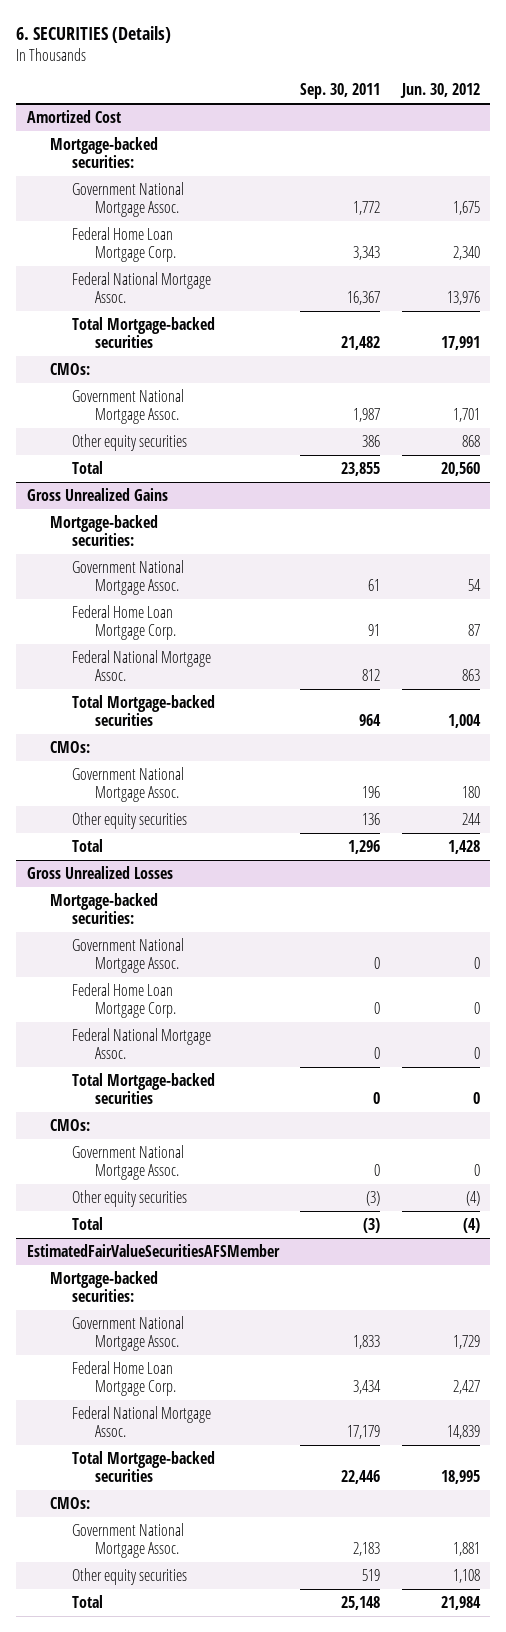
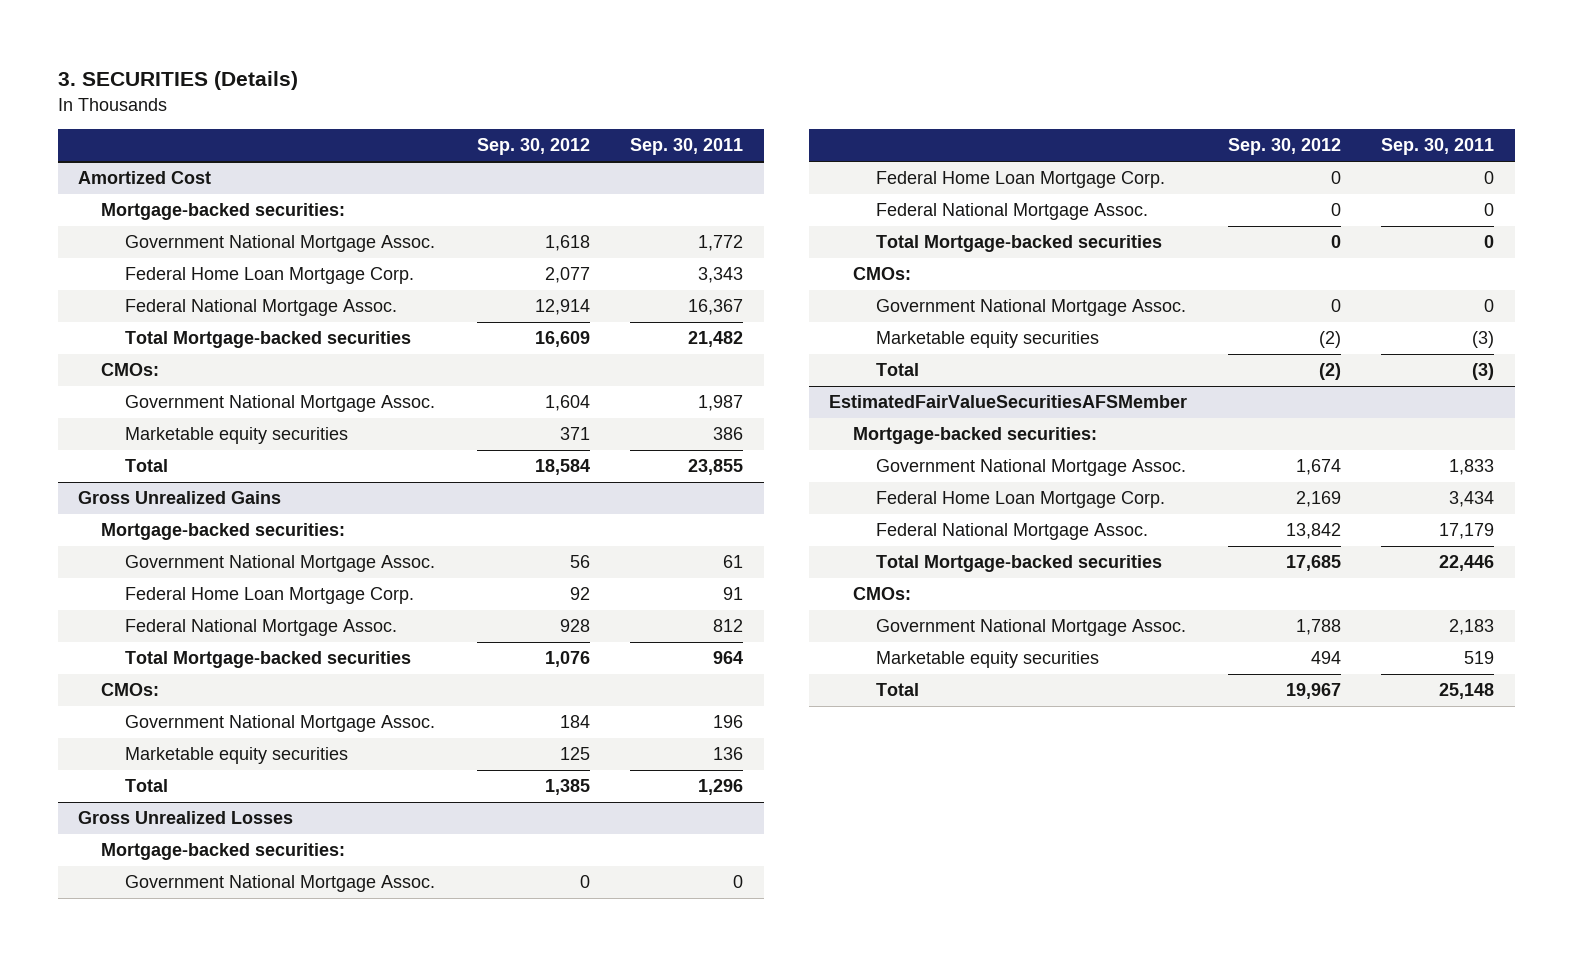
- 6. SECURITIES (Details)
+ 3. SECURITIES (Details)
- | Sep. 30, 2011 | Jun. 30, 2012
+ | Sep. 30, 2012 | Sep. 30, 2011
@ Amortized Cost
- Other equity securities | 386 | 868
+ Marketable equity securities | 371 | 386
@ Gross Unrealized Gains
- Other equity securities | 136 | 244
+ Marketable equity securities | 125 | 136
@ Gross Unrealized Losses
- Other equity securities | (3) | (4)
+ Marketable equity securities | (2) | (3)
@ EstimatedFairValueSecuritiesAFSMember
- Other equity securities | 519 | 1,108
+ Marketable equity securities | 494 | 519

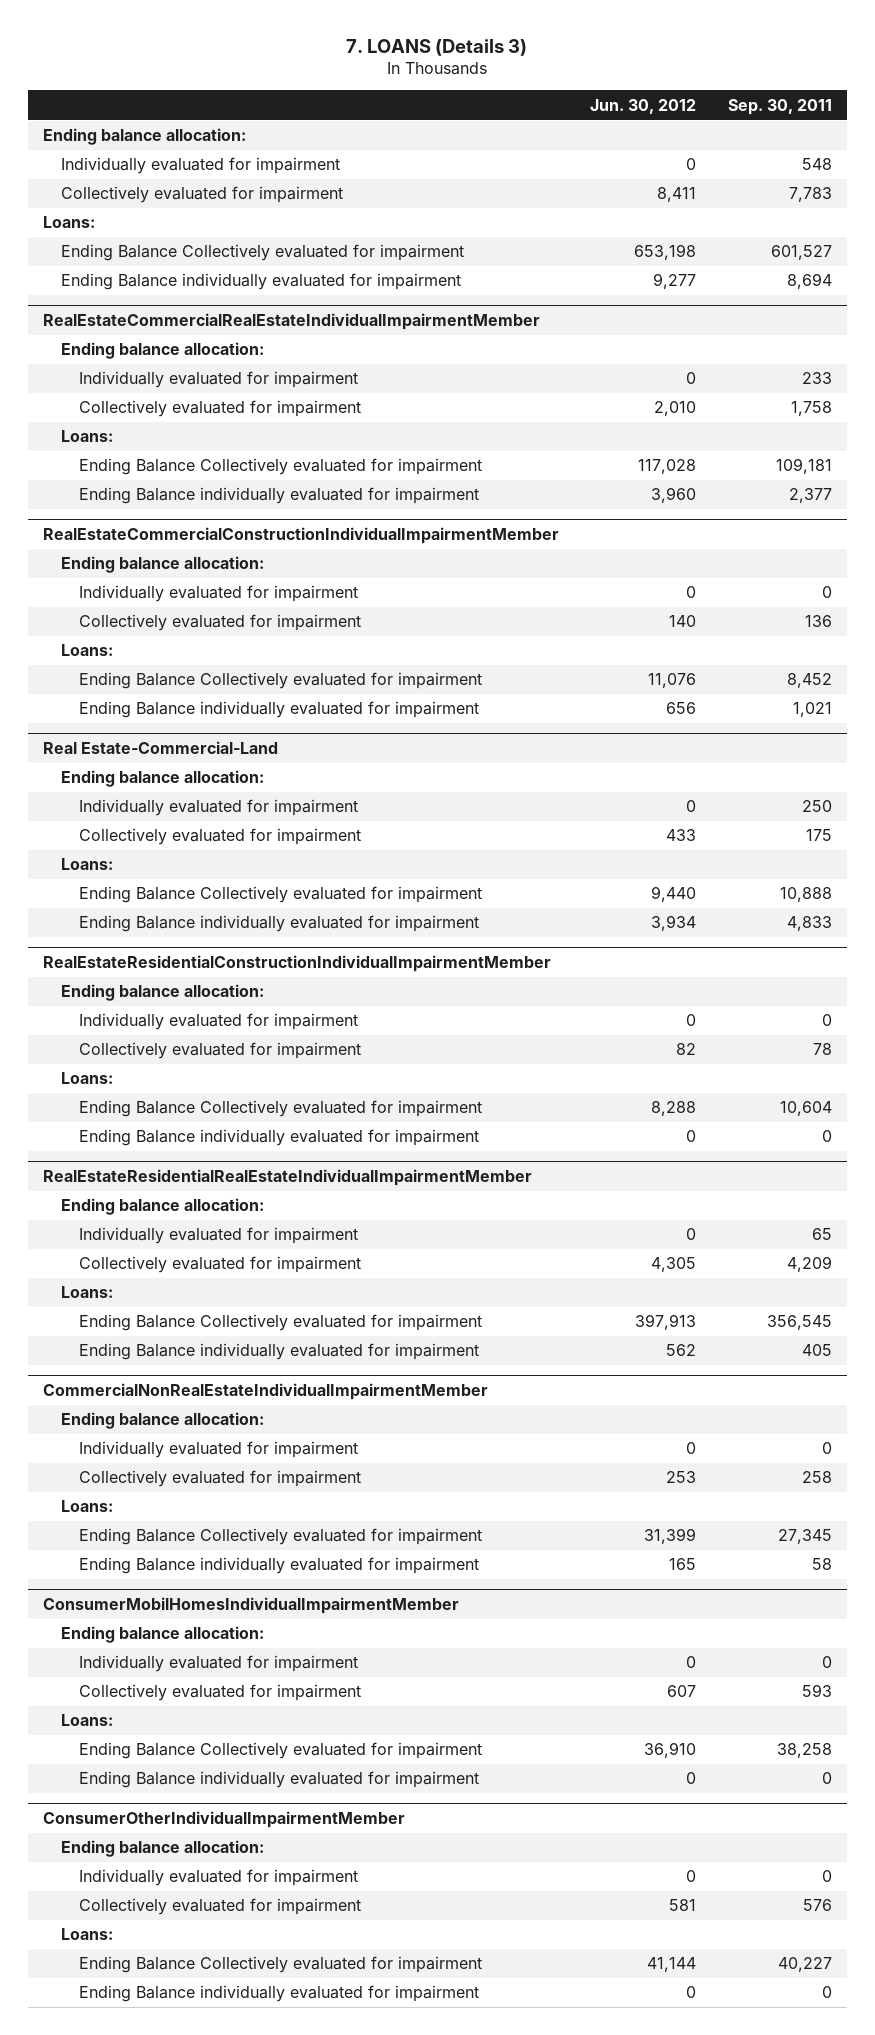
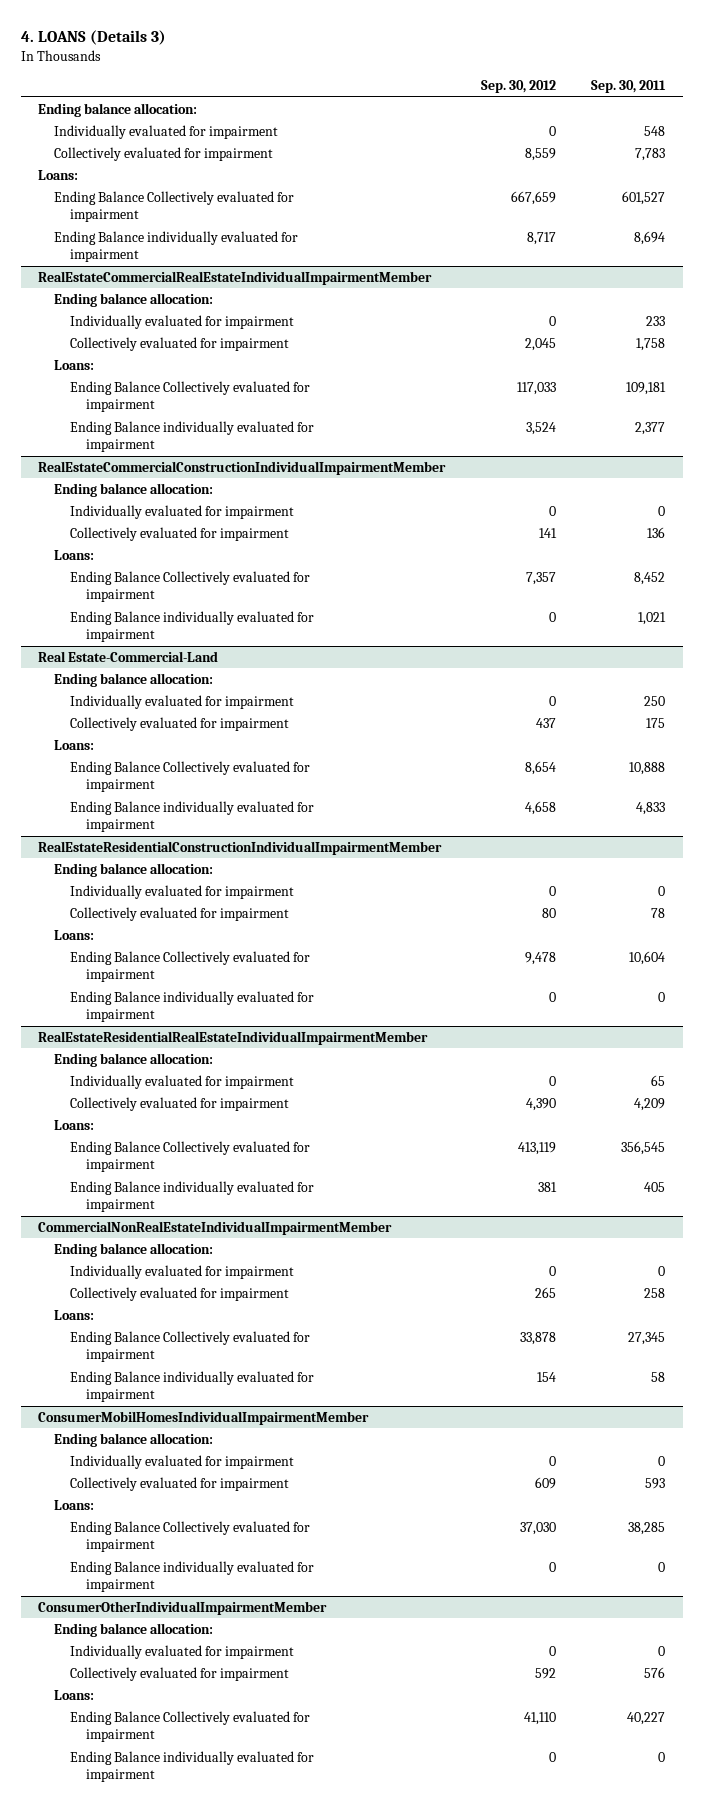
- 7. LOANS (Details 3)
+ 4. LOANS (Details 3)
- | Jun. 30, 2012 | Sep. 30, 2011
+ | Sep. 30, 2012 | Sep. 30, 2011
@ ConsumerMobilHomesIndividualImpairmentMember
- Ending Balance Collectively evaluated for impairment | 36,910 | 38,258
+ Ending Balance Collectively evaluated for impairment | 37,030 | 38,285

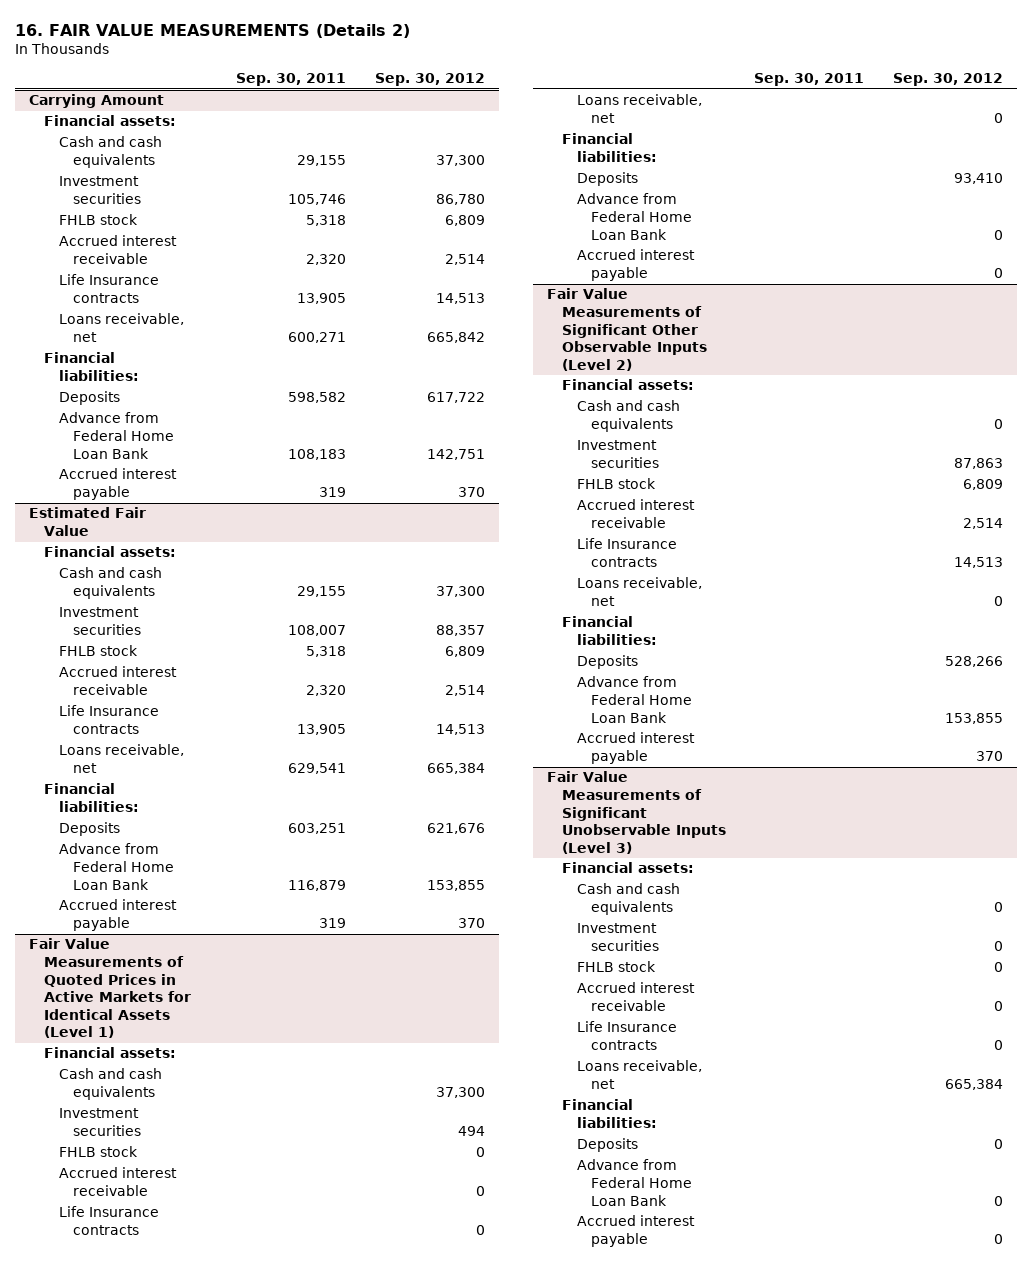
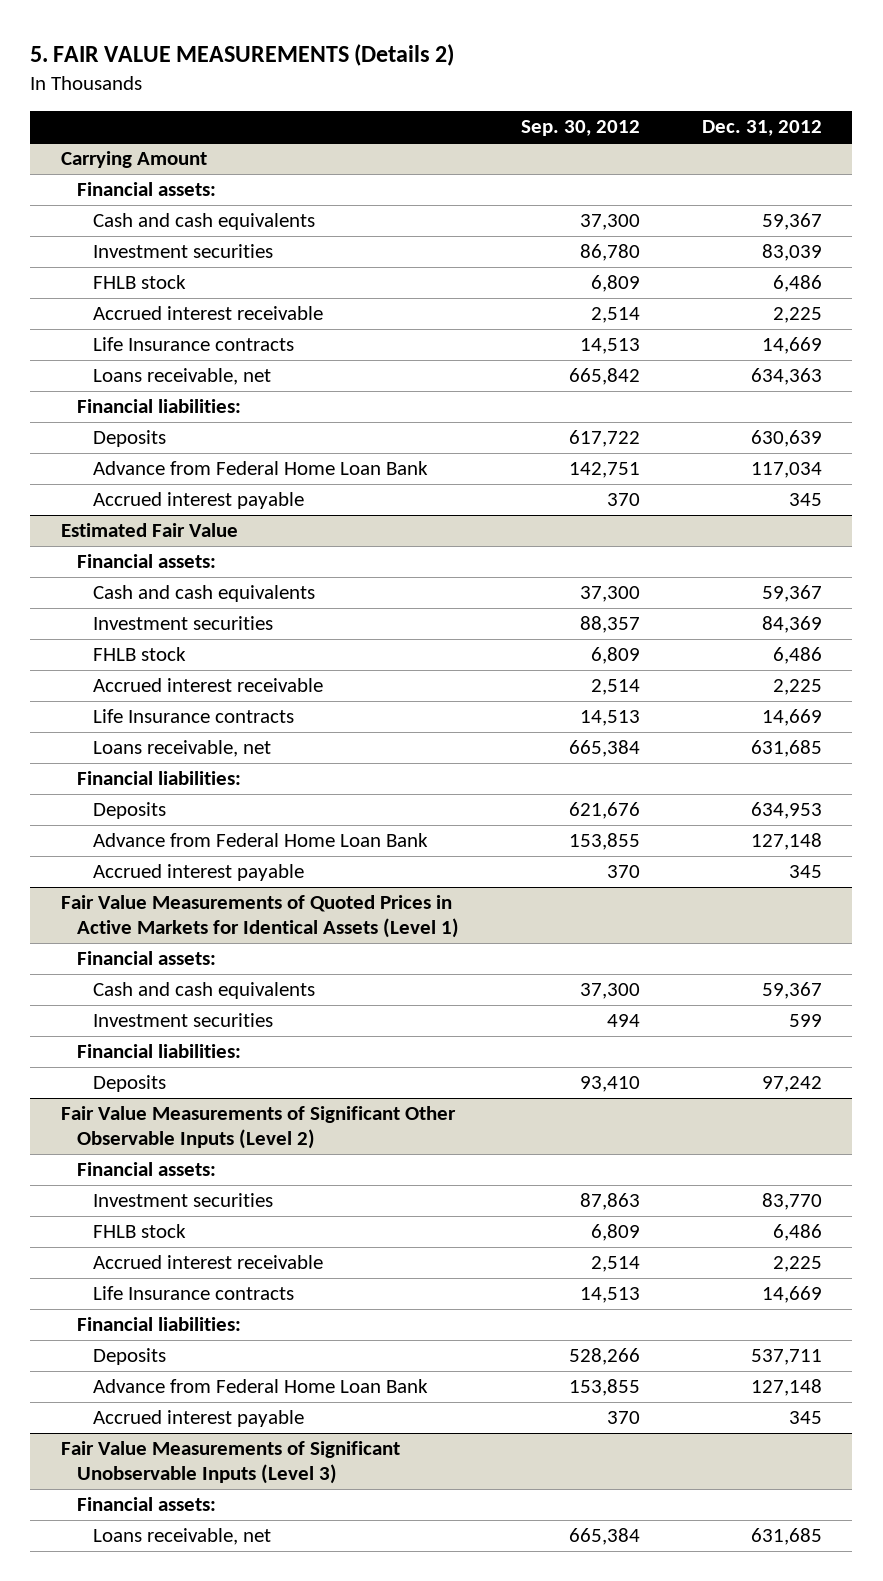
- 16. FAIR VALUE MEASUREMENTS (Details 2)
+ 5. FAIR VALUE MEASUREMENTS (Details 2)
- | Sep. 30, 2011 | Sep. 30, 2012
+ | Sep. 30, 2012 | Dec. 31, 2012
@ Fair Value Measurements of Quoted Prices in Active Markets for Identical Assets (Level 1)
- FHLB stock | | 0
- Accrued interest receivable | | 0
- Life Insurance contracts | | 0
- Loans receivable, net | | 0
- Advance from Federal Home Loan Bank | | 0
- Accrued interest payable | | 0
@ Fair Value Measurements of Significant Other Observable Inputs (Level 2)
- Cash and cash equivalents | | 0
- Loans receivable, net | | 0
@ Fair Value Measurements of Significant Unobservable Inputs (Level 3)
- Cash and cash equivalents | | 0
- Investment securities | | 0
- FHLB stock | | 0
- Accrued interest receivable | | 0
- Life Insurance contracts | | 0
- Financial liabilities:
- Deposits | | 0
- Advance from Federal Home Loan Bank | | 0
- Accrued interest payable | | 0

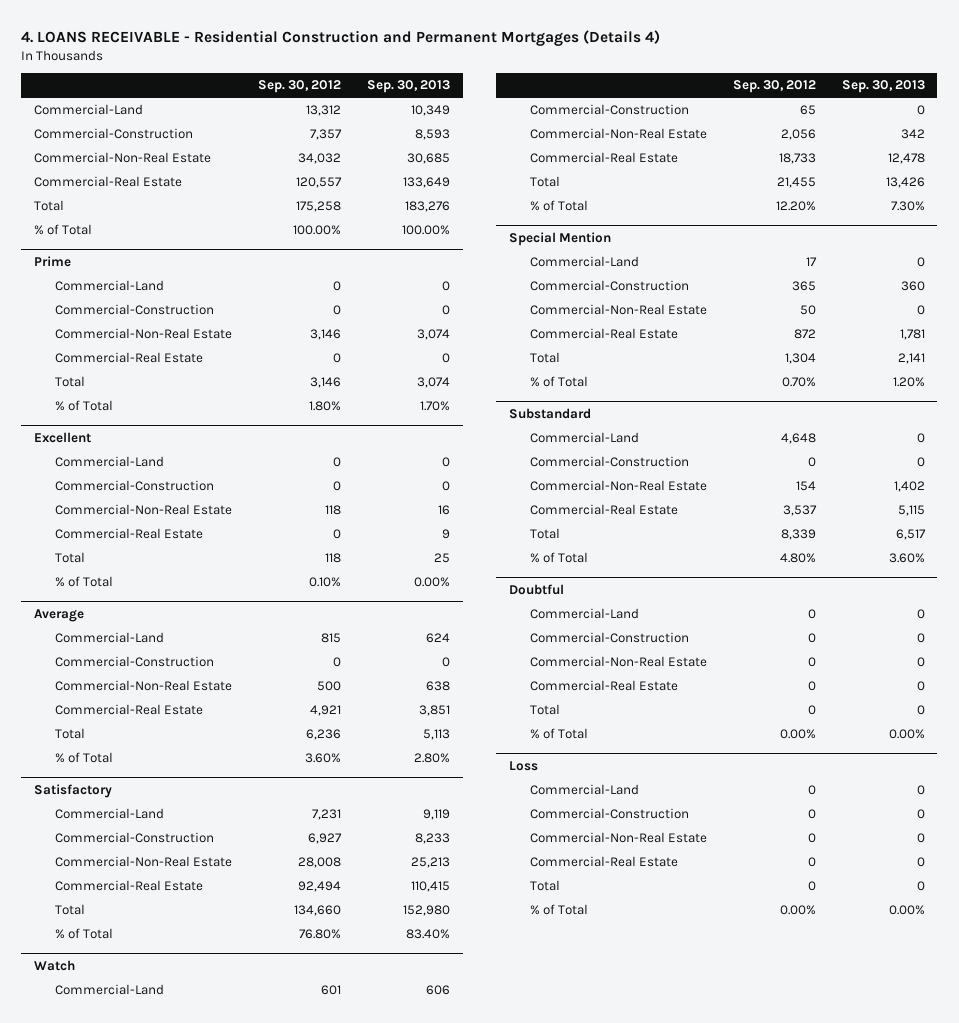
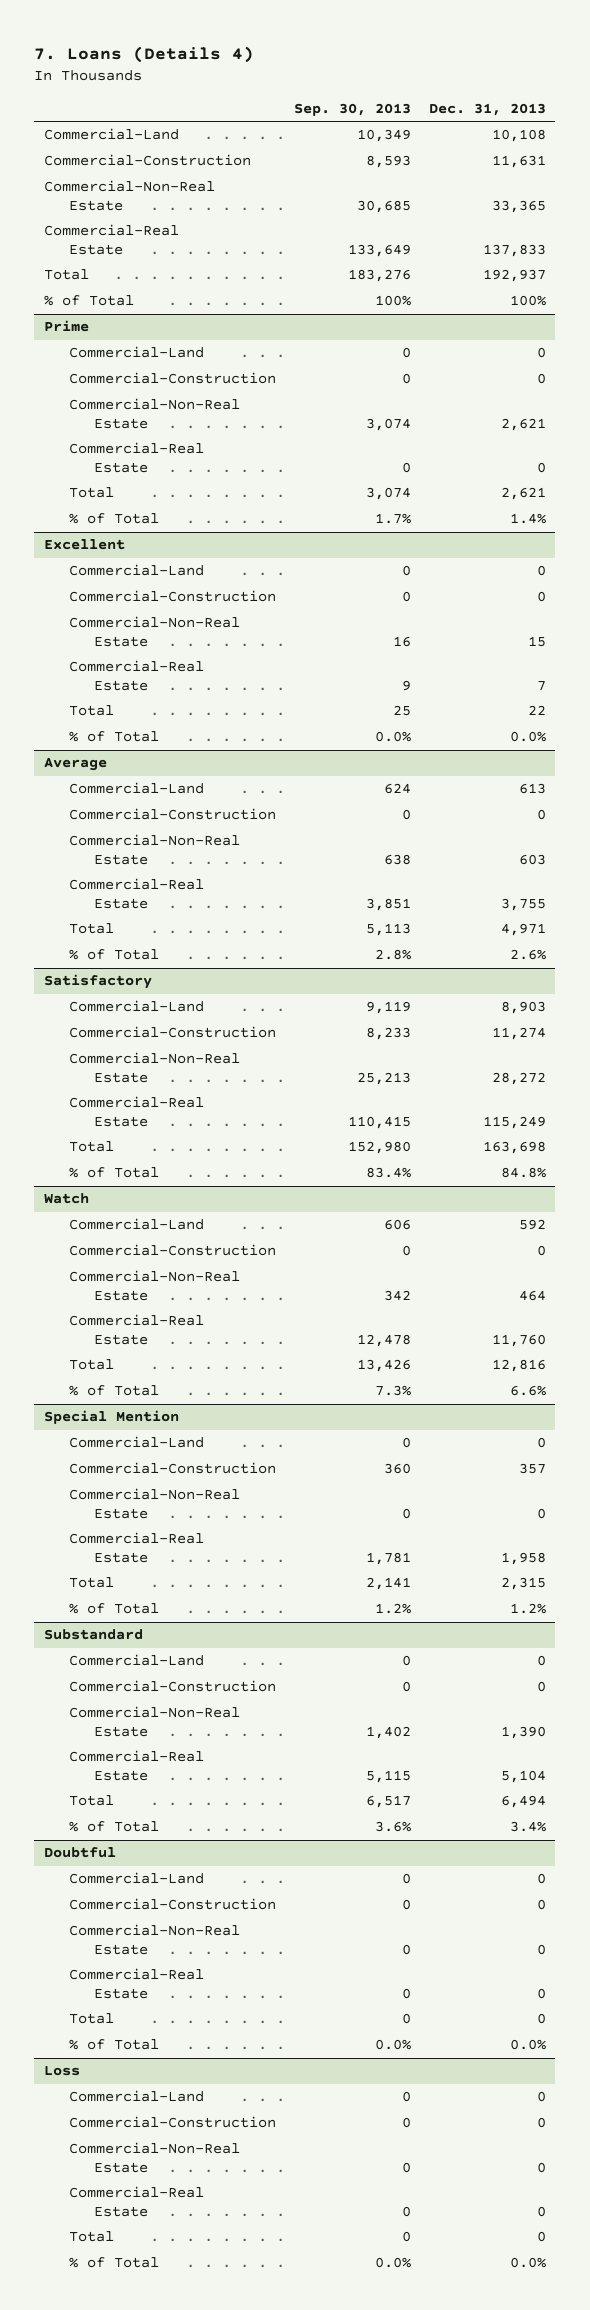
- 4. LOANS RECEIVABLE - Residential Construction and Permanent Mortgages (Details 4)
+ 7. Loans (Details 4)
- | Sep. 30, 2012 | Sep. 30, 2013
+ | Sep. 30, 2013 | Dec. 31, 2013
- % of Total | 100.00% | 100.00%
+ % of Total | 100% | 100%
@ Prime
- % of Total | 1.80% | 1.70%
+ % of Total | 1.7% | 1.4%
@ Excellent
- % of Total | 0.10% | 0.00%
+ % of Total | 0.0% | 0.0%
@ Average
- % of Total | 3.60% | 2.80%
+ % of Total | 2.8% | 2.6%
@ Satisfactory
- % of Total | 76.80% | 83.40%
+ % of Total | 83.4% | 84.8%
@ Watch
- % of Total | 12.20% | 7.30%
+ % of Total | 7.3% | 6.6%
@ Special Mention
- % of Total | 0.70% | 1.20%
+ % of Total | 1.2% | 1.2%
@ Substandard
- % of Total | 4.80% | 3.60%
+ % of Total | 3.6% | 3.4%
@ Doubtful
- % of Total | 0.00% | 0.00%
+ % of Total | 0.0% | 0.0%
@ Loss
- % of Total | 0.00% | 0.00%
+ % of Total | 0.0% | 0.0%

